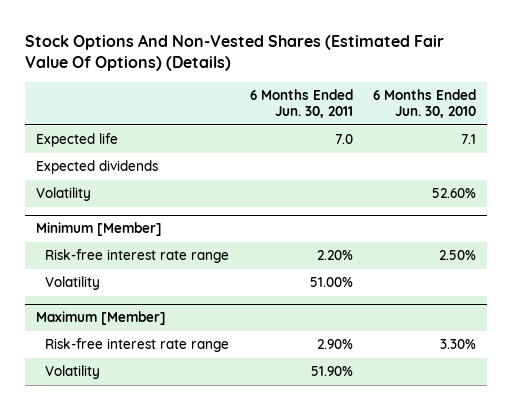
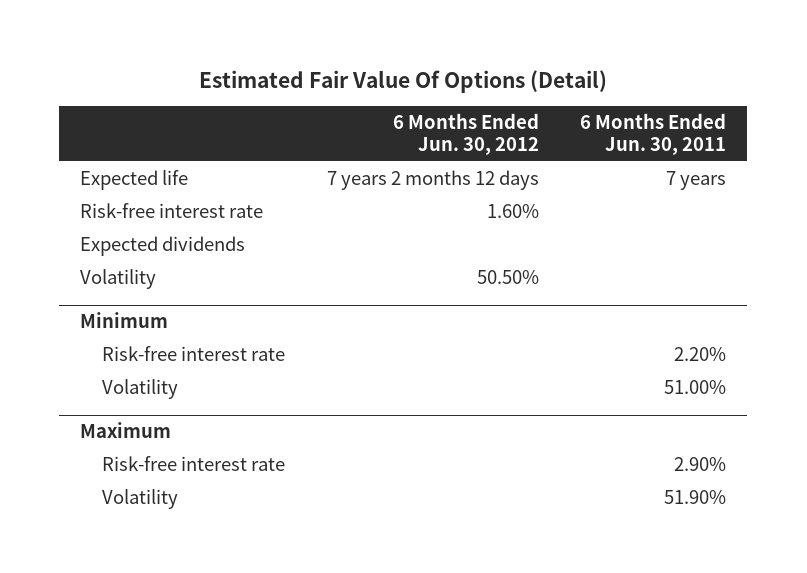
- Stock Options And Non-Vested Shares (Estimated Fair Value Of Options) (Details)
+ Estimated Fair Value Of Options (Detail)
- | 6 Months Ended Jun. 30, 2011 | 6 Months Ended Jun. 30, 2010
+ | 6 Months Ended Jun. 30, 2012 | 6 Months Ended Jun. 30, 2011
- Expected life | 7.0 | 7.1
+ Expected life | 7 years 2 months 12 days | 7 years
+ Risk-free interest rate | 1.60% |
- Minimum [Member]
- Risk-free interest rate range | 2.20% | 2.50%
+ Minimum
+ Risk-free interest rate | | 2.20%
- Maximum [Member]
- Risk-free interest rate range | 2.90% | 3.30%
+ Maximum
+ Risk-free interest rate | | 2.90%

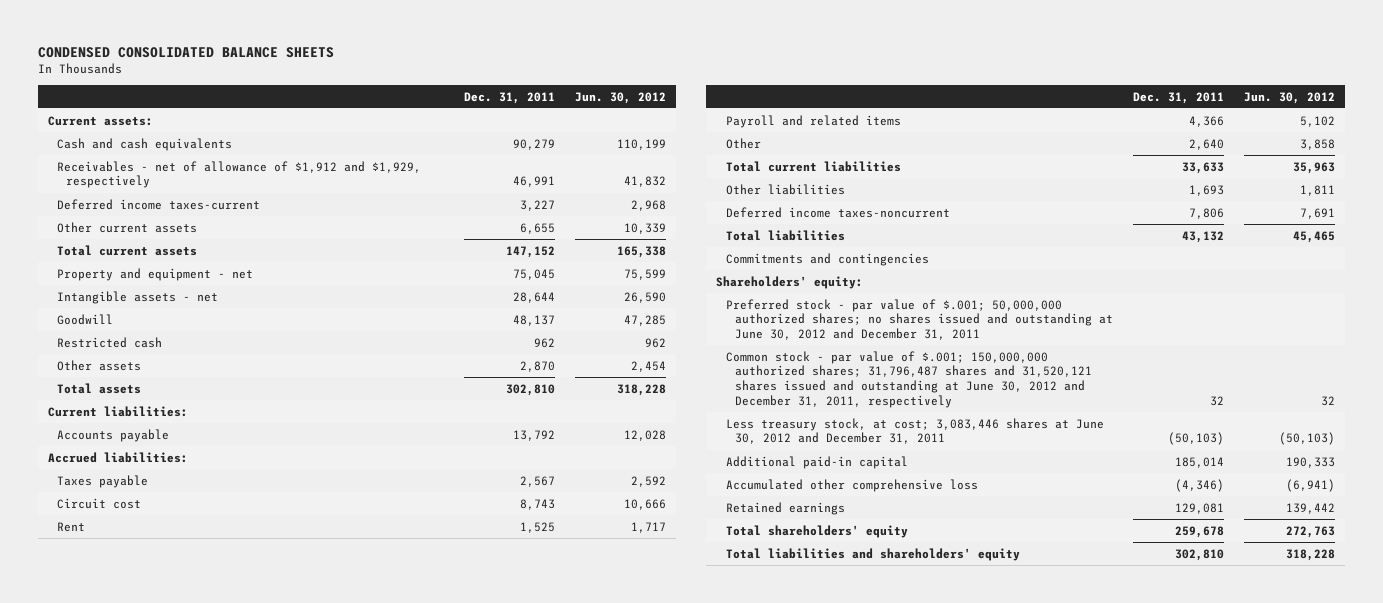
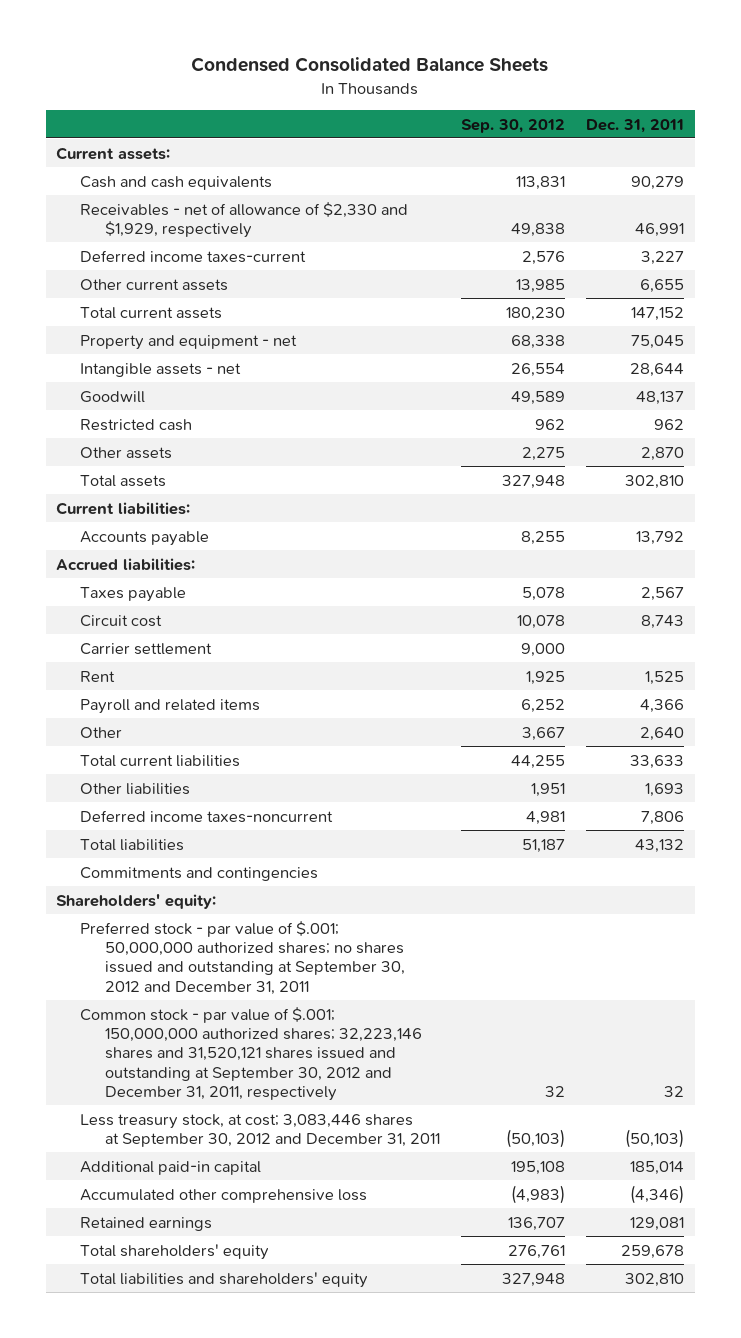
- CONDENSED CONSOLIDATED BALANCE SHEETS
+ Condensed Consolidated Balance Sheets
- | Dec. 31, 2011 | Jun. 30, 2012
+ | Sep. 30, 2012 | Dec. 31, 2011
- Receivables - net of allowance of $1,912 and $1,929, respectively | 46,991 | 41,832
+ Receivables - net of allowance of $2,330 and $1,929, respectively | 49,838 | 46,991
+ Carrier settlement | 9,000 |
- Preferred stock - par value of $.001; 50,000,000 authorized shares; no shares issued and outstanding at June 30, 2012 and December 31, 2011
- Common stock - par value of $.001; 150,000,000 authorized shares; 31,796,487 shares and 31,520,121 shares issued and outstanding at June 30, 2012 and December 31, 2011, respectively | 32 | 32
- Less treasury stock, at cost; 3,083,446 shares at June 30, 2012 and December 31, 2011 | (50,103) | (50,103)
+ Preferred stock - par value of $.001; 50,000,000 authorized shares; no shares issued and outstanding at September 30, 2012 and December 31, 2011
+ Common stock - par value of $.001; 150,000,000 authorized shares; 32,223,146 shares and 31,520,121 shares issued and outstanding at September 30, 2012 and December 31, 2011, respectively | 32 | 32
+ Less treasury stock, at cost; 3,083,446 shares at September 30, 2012 and December 31, 2011 | (50,103) | (50,103)

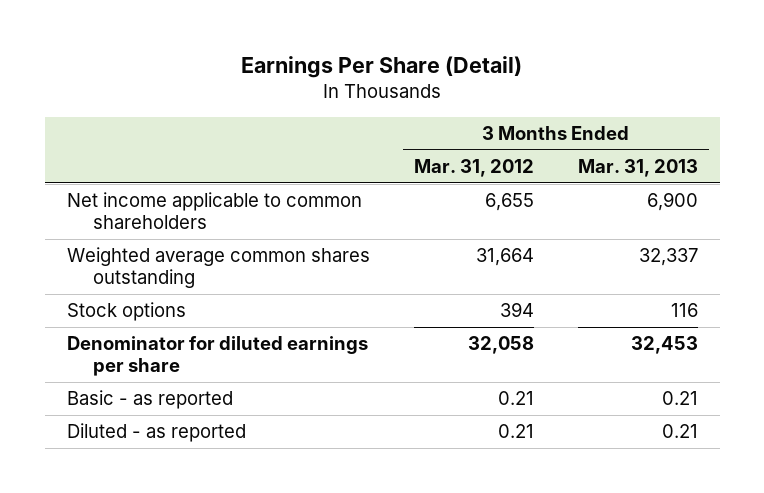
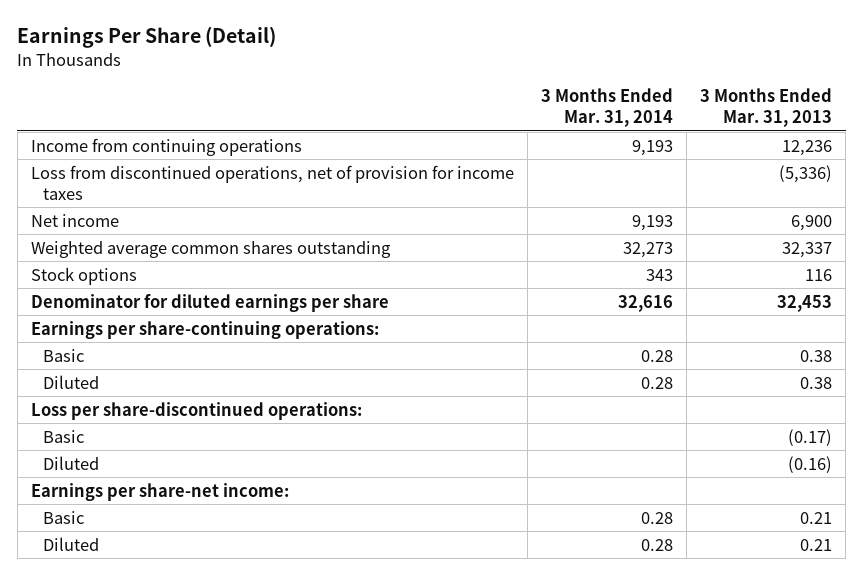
- | 3 Months Ended Mar. 31, 2012 | 3 Months Ended Mar. 31, 2013
+ | 3 Months Ended Mar. 31, 2014 | 3 Months Ended Mar. 31, 2013
- Net income applicable to common shareholders | 6,655 | 6,900
+ Income from continuing operations | 9,193 | 12,236
+ Loss from discontinued operations, net of provision for income taxes | | (5,336)
+ Net income | 9,193 | 6,900
- Basic - as reported | 0.21 | 0.21
- Diluted - as reported | 0.21 | 0.21
+ Earnings per share-continuing operations:
+ Basic | 0.28 | 0.38
+ Diluted | 0.28 | 0.38
+ Loss per share-discontinued operations:
+ Basic | | (0.17)
+ Diluted | | (0.16)
+ Earnings per share-net income:
+ Basic | 0.28 | 0.21
+ Diluted | 0.28 | 0.21

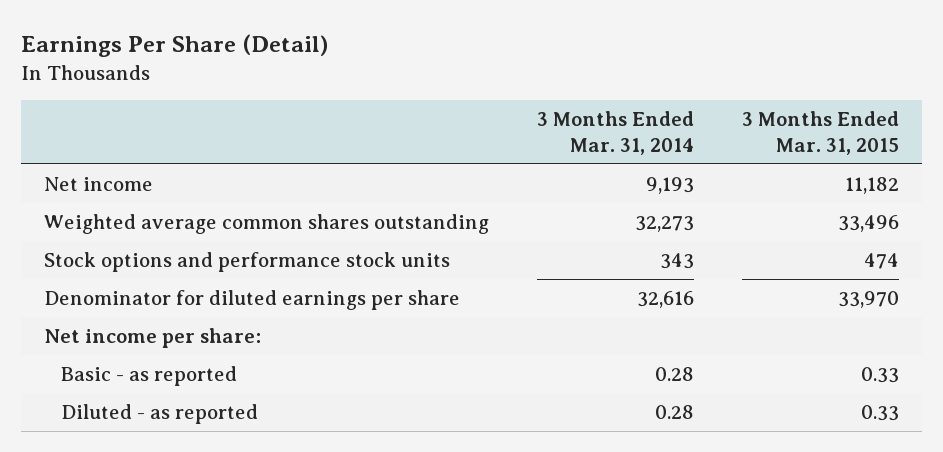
- | 3 Months Ended Mar. 31, 2014 | 3 Months Ended Mar. 31, 2013
+ | 3 Months Ended Mar. 31, 2014 | 3 Months Ended Mar. 31, 2015
- Income from continuing operations | 9,193 | 12,236
- Loss from discontinued operations, net of provision for income taxes | | (5,336)
- Stock options | 343 | 116
+ Stock options and performance stock units | 343 | 474
- Earnings per share-continuing operations:
- Basic | 0.28 | 0.38
- Diluted | 0.28 | 0.38
- Loss per share-discontinued operations:
- Basic | | (0.17)
- Diluted | | (0.16)
- Earnings per share-net income:
- Basic | 0.28 | 0.21
- Diluted | 0.28 | 0.21
+ Net income per share:
+ Basic - as reported | 0.28 | 0.33
+ Diluted - as reported | 0.28 | 0.33

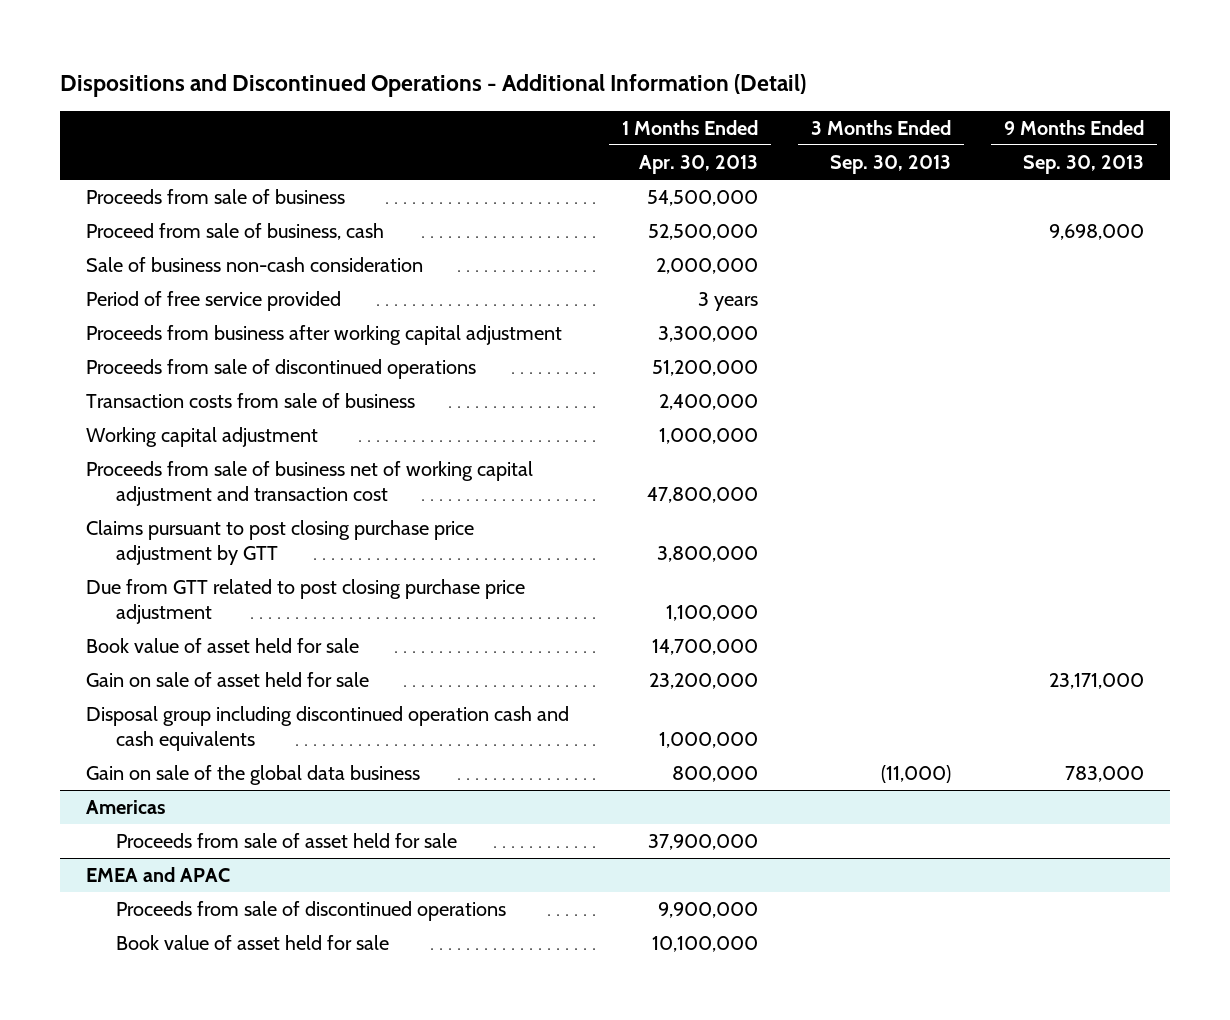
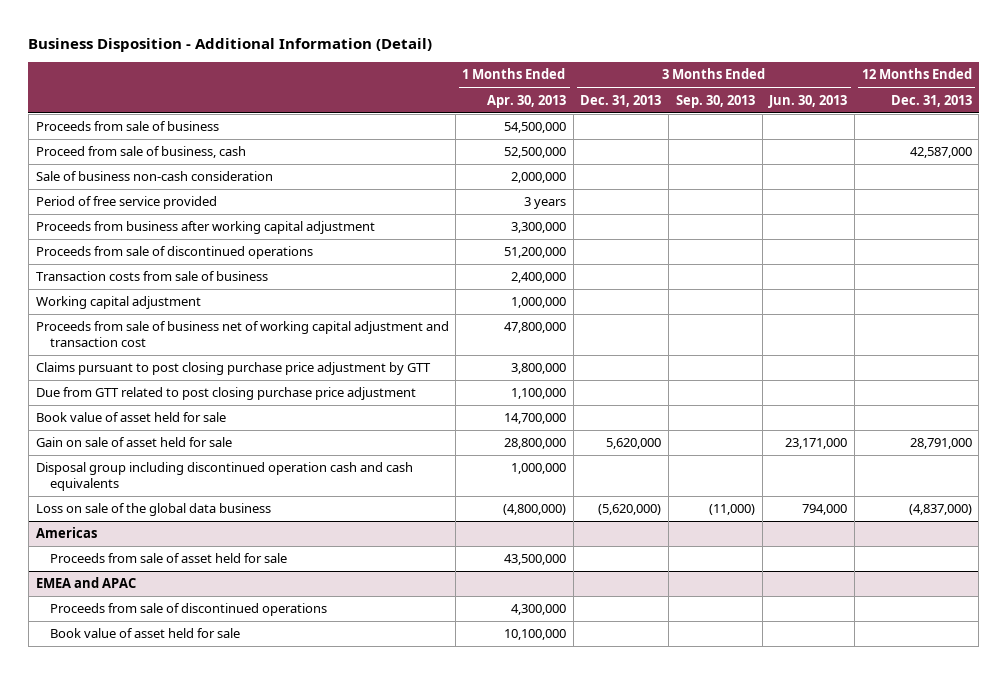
- Dispositions and Discontinued Operations - Additional Information (Detail)
+ Business Disposition - Additional Information (Detail)
- | 1 Months Ended Apr. 30, 2013 | 3 Months Ended Sep. 30, 2013 | 9 Months Ended Sep. 30, 2013
+ | 1 Months Ended Apr. 30, 2013 | 3 Months Ended Dec. 31, 2013 | 3 Months Ended Sep. 30, 2013 | 3 Months Ended Jun. 30, 2013 | 12 Months Ended Dec. 31, 2013
- Gain on sale of asset held for sale | 23,200,000 | | 23,171,000
+ Gain on sale of asset held for sale | 28,800,000 | 5,620,000 | | 23,171,000 | 28,791,000
- Gain on sale of the global data business | 800,000 | (11,000) | 783,000
+ Loss on sale of the global data business | (4,800,000) | (5,620,000) | (11,000) | 794,000 | (4,837,000)
@ Americas
- Proceeds from sale of asset held for sale | 37,900,000 | |
+ Proceeds from sale of asset held for sale | 43,500,000 | | | |
@ EMEA and APAC
- Proceeds from sale of discontinued operations | 9,900,000 | |
+ Proceeds from sale of discontinued operations | 4,300,000 | | | |

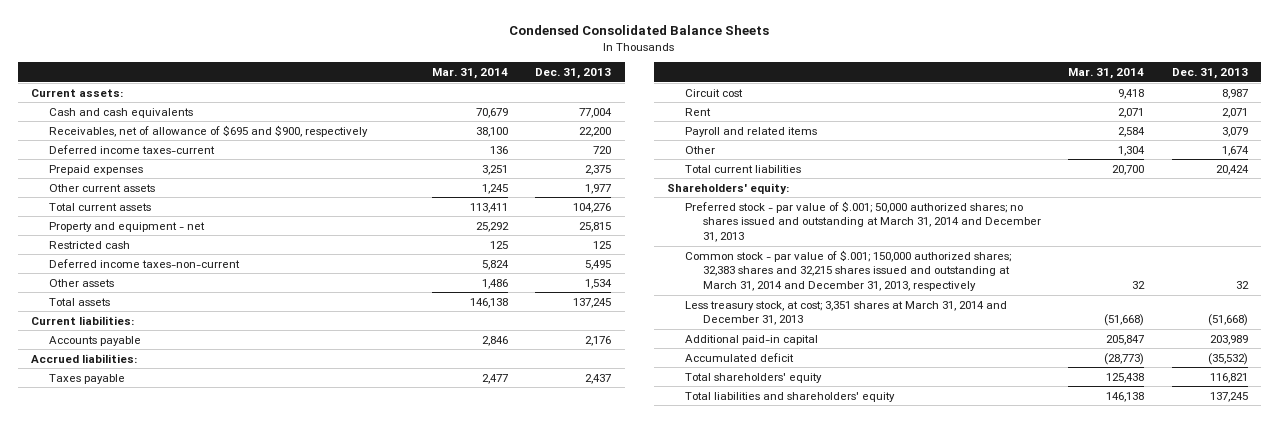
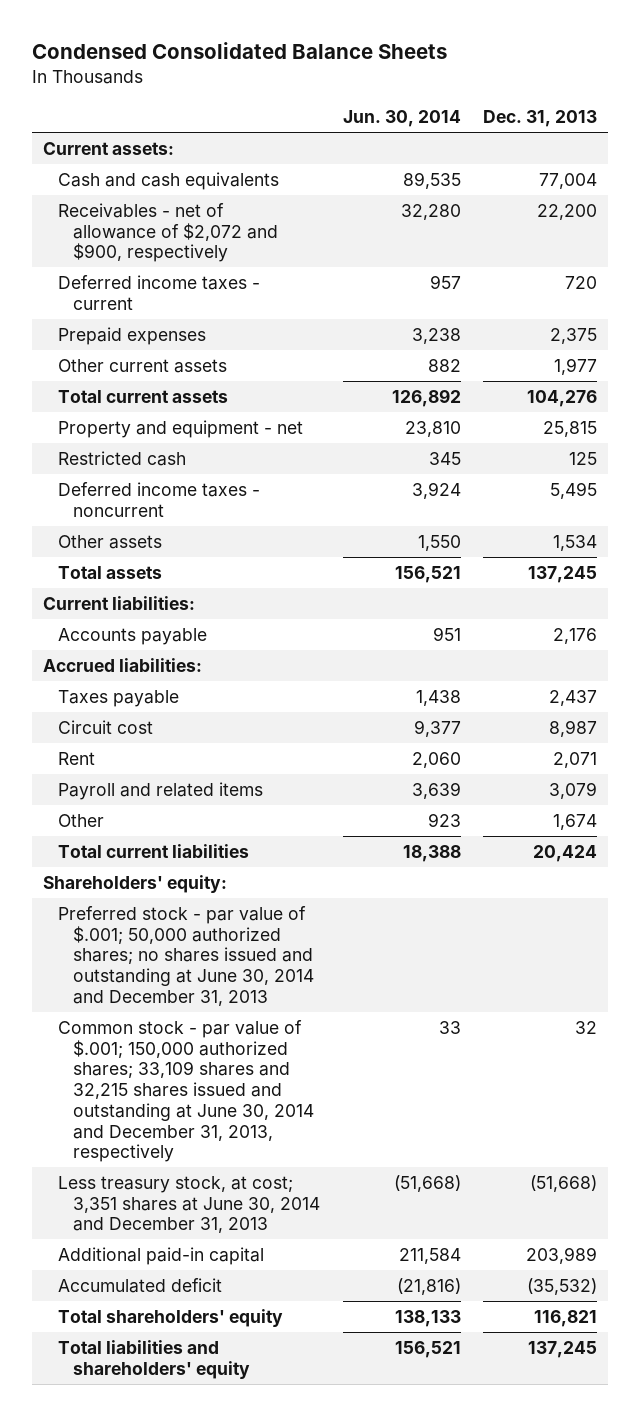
- | Mar. 31, 2014 | Dec. 31, 2013
+ | Jun. 30, 2014 | Dec. 31, 2013
- Receivables, net of allowance of $695 and $900, respectively | 38,100 | 22,200
- Deferred income taxes-current | 136 | 720
+ Receivables - net of allowance of $2,072 and $900, respectively | 32,280 | 22,200
+ Deferred income taxes - current | 957 | 720
- Deferred income taxes-non-current | 5,824 | 5,495
+ Deferred income taxes - noncurrent | 3,924 | 5,495
- Preferred stock - par value of $.001; 50,000 authorized shares; no shares issued and outstanding at March 31, 2014 and December 31, 2013
- Common stock - par value of $.001; 150,000 authorized shares; 32,383 shares and 32,215 shares issued and outstanding at March 31, 2014 and December 31, 2013, respectively | 32 | 32
- Less treasury stock, at cost; 3,351 shares at March 31, 2014 and December 31, 2013 | (51,668) | (51,668)
+ Preferred stock - par value of $.001; 50,000 authorized shares; no shares issued and outstanding at June 30, 2014 and December 31, 2013
+ Common stock - par value of $.001; 150,000 authorized shares; 33,109 shares and 32,215 shares issued and outstanding at June 30, 2014 and December 31, 2013, respectively | 33 | 32
+ Less treasury stock, at cost; 3,351 shares at June 30, 2014 and December 31, 2013 | (51,668) | (51,668)

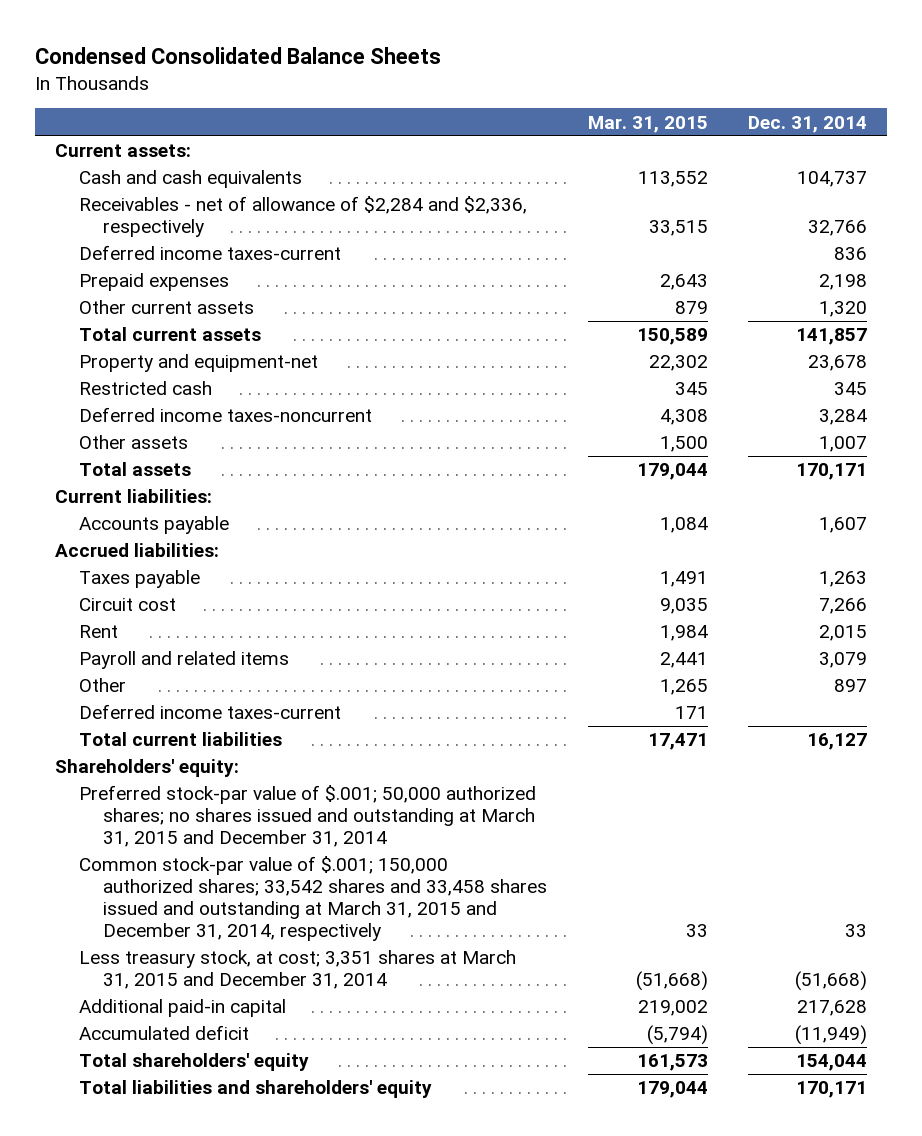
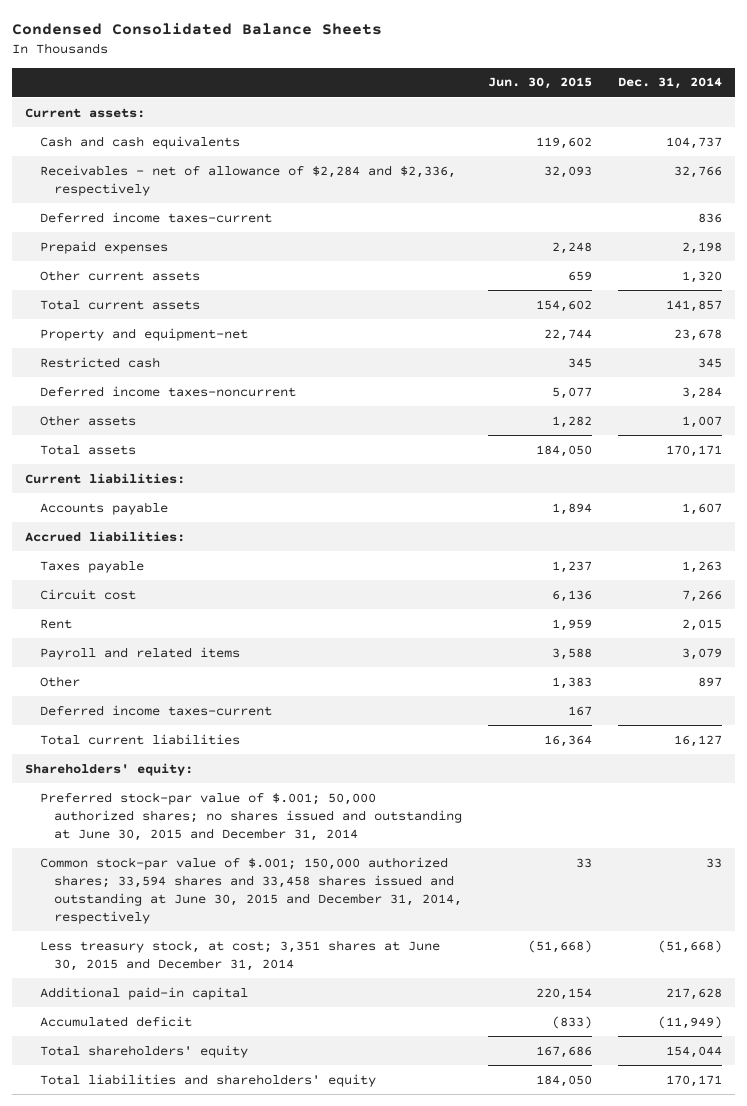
- | Mar. 31, 2015 | Dec. 31, 2014
+ | Jun. 30, 2015 | Dec. 31, 2014
- Preferred stock-par value of $.001; 50,000 authorized shares; no shares issued and outstanding at March 31, 2015 and December 31, 2014
- Common stock-par value of $.001; 150,000 authorized shares; 33,542 shares and 33,458 shares issued and outstanding at March 31, 2015 and December 31, 2014, respectively | 33 | 33
- Less treasury stock, at cost; 3,351 shares at March 31, 2015 and December 31, 2014 | (51,668) | (51,668)
+ Preferred stock-par value of $.001; 50,000 authorized shares; no shares issued and outstanding at June 30, 2015 and December 31, 2014
+ Common stock-par value of $.001; 150,000 authorized shares; 33,594 shares and 33,458 shares issued and outstanding at June 30, 2015 and December 31, 2014, respectively | 33 | 33
+ Less treasury stock, at cost; 3,351 shares at June 30, 2015 and December 31, 2014 | (51,668) | (51,668)

